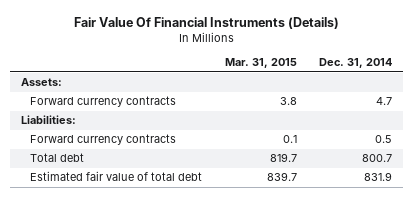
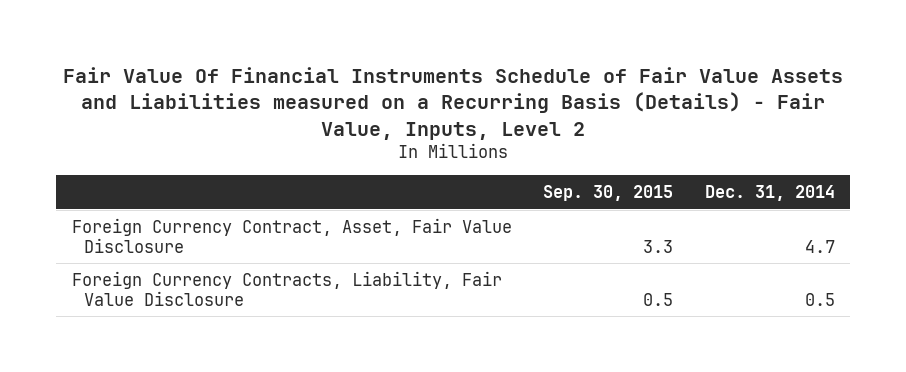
- Fair Value Of Financial Instruments (Details)
+ Fair Value Of Financial Instruments Schedule of Fair Value Assets and Liabilities measured on a Recurring Basis (Details) - Fair Value, Inputs, Level 2
- | Mar. 31, 2015 | Dec. 31, 2014
+ | Sep. 30, 2015 | Dec. 31, 2014
- Assets:
- Forward currency contracts | 3.8 | 4.7
- Liabilities:
- Forward currency contracts | 0.1 | 0.5
- Total debt | 819.7 | 800.7
- Estimated fair value of total debt | 839.7 | 831.9
+ Foreign Currency Contract, Asset, Fair Value Disclosure | 3.3 | 4.7
+ Foreign Currency Contracts, Liability, Fair Value Disclosure | 0.5 | 0.5

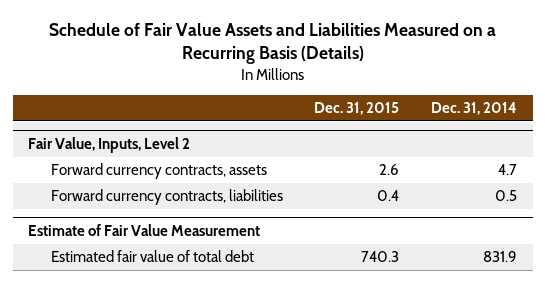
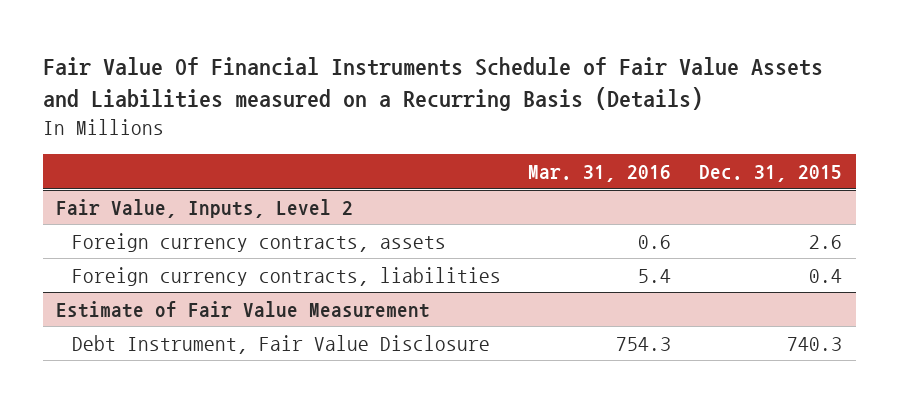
- Schedule of Fair Value Assets and Liabilities Measured on a Recurring Basis (Details)
+ Fair Value Of Financial Instruments Schedule of Fair Value Assets and Liabilities measured on a Recurring Basis (Details)
- | Dec. 31, 2015 | Dec. 31, 2014
+ | Mar. 31, 2016 | Dec. 31, 2015
@ Fair Value, Inputs, Level 2
- Forward currency contracts, assets | 2.6 | 4.7
- Forward currency contracts, liabilities | 0.4 | 0.5
+ Foreign currency contracts, assets | 0.6 | 2.6
+ Foreign currency contracts, liabilities | 5.4 | 0.4
@ Estimate of Fair Value Measurement
- Estimated fair value of total debt | 740.3 | 831.9
+ Debt Instrument, Fair Value Disclosure | 754.3 | 740.3

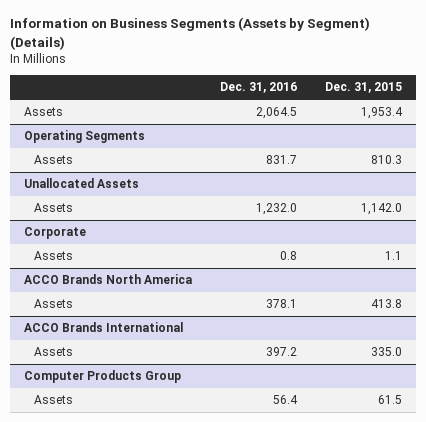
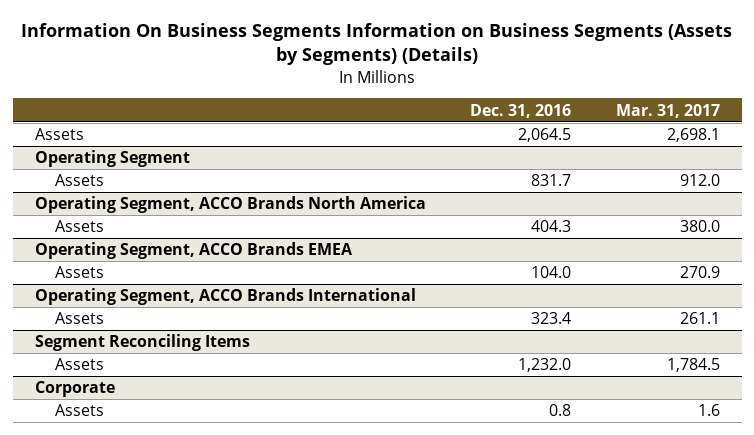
- Information on Business Segments (Assets by Segment) (Details)
+ Information On Business Segments Information on Business Segments (Assets by Segments) (Details)
- | Dec. 31, 2016 | Dec. 31, 2015
+ | Dec. 31, 2016 | Mar. 31, 2017
- Operating Segments
+ Operating Segment
- Unallocated Assets
+ Operating Segment, ACCO Brands North America
+ Assets | 404.3 | 380.0
+ Operating Segment, ACCO Brands EMEA
+ Assets | 104.0 | 270.9
+ Operating Segment, ACCO Brands International
+ Assets | 323.4 | 261.1
+ Segment Reconciling Items
- ACCO Brands North America
- Assets | 378.1 | 413.8
- ACCO Brands International
- Assets | 397.2 | 335.0
- Computer Products Group
- Assets | 56.4 | 61.5

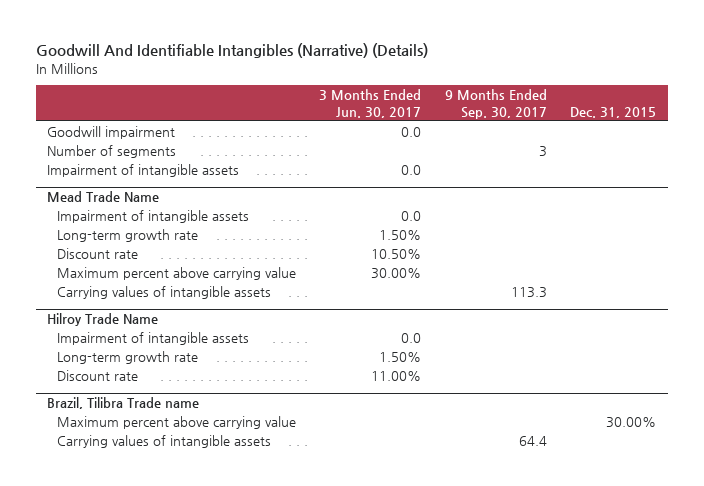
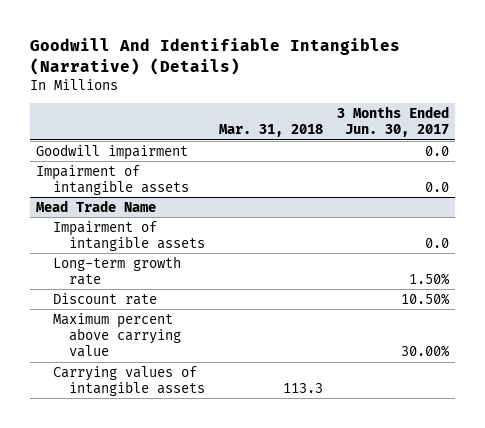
- | 3 Months Ended Jun. 30, 2017 | 9 Months Ended Sep. 30, 2017 | Dec. 31, 2015
+ | Mar. 31, 2018 | 3 Months Ended Jun. 30, 2017
- Number of segments | | 3 |
- Hilroy Trade Name
- Impairment of intangible assets | 0.0 | |
- Long-term growth rate | 1.50% | |
- Discount rate | 11.00% | |
- Brazil, Tilibra Trade name
- Maximum percent above carrying value | | | 30.00%
- Carrying values of intangible assets | | 64.4 |

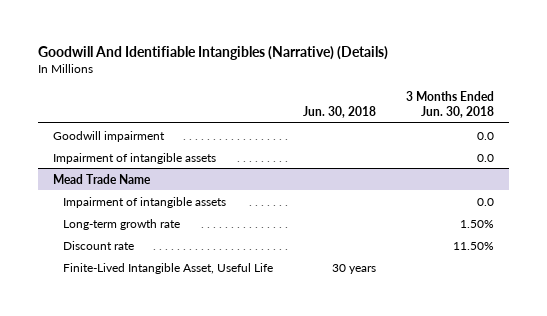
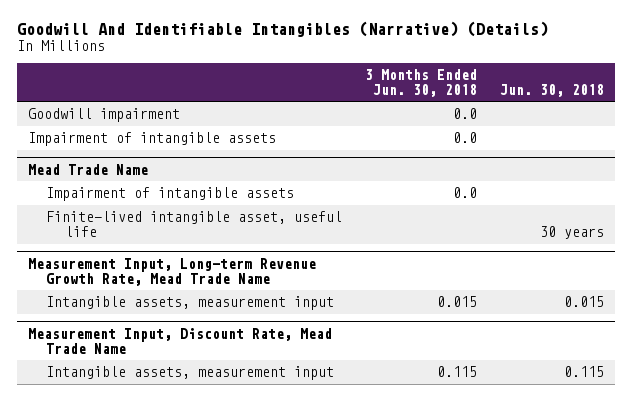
- | Jun. 30, 2018 | 3 Months Ended Jun. 30, 2018
+ | 3 Months Ended Jun. 30, 2018 | Jun. 30, 2018
@ Mead Trade Name
- Long-term growth rate | | 1.50%
- Discount rate | | 11.50%
- Finite-Lived Intangible Asset, Useful Life | 30 years |
+ Finite-lived intangible asset, useful life | | 30 years
+ Measurement Input, Long-term Revenue Growth Rate, Mead Trade Name
+ Intangible assets, measurement input | 0.015 | 0.015
+ Measurement Input, Discount Rate, Mead Trade Name
+ Intangible assets, measurement input | 0.115 | 0.115

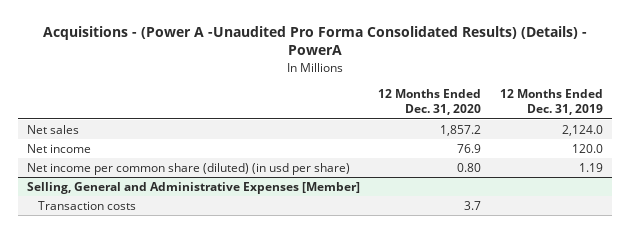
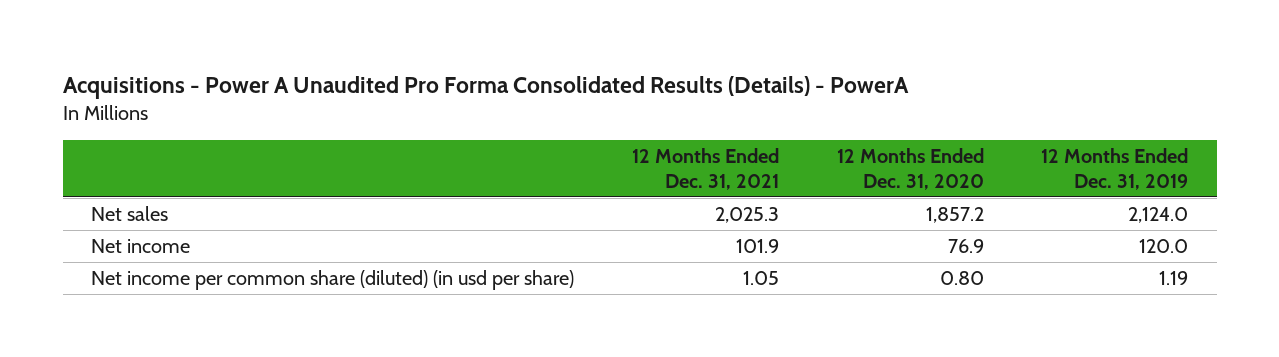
- Acquisitions - (Power A -Unaudited Pro Forma Consolidated Results) (Details) - PowerA
+ Acquisitions - Power A Unaudited Pro Forma Consolidated Results (Details) - PowerA
- | 12 Months Ended Dec. 31, 2020 | 12 Months Ended Dec. 31, 2019
+ | 12 Months Ended Dec. 31, 2021 | 12 Months Ended Dec. 31, 2020 | 12 Months Ended Dec. 31, 2019
- Selling, General and Administrative Expenses [Member]
- Transaction costs | 3.7 |

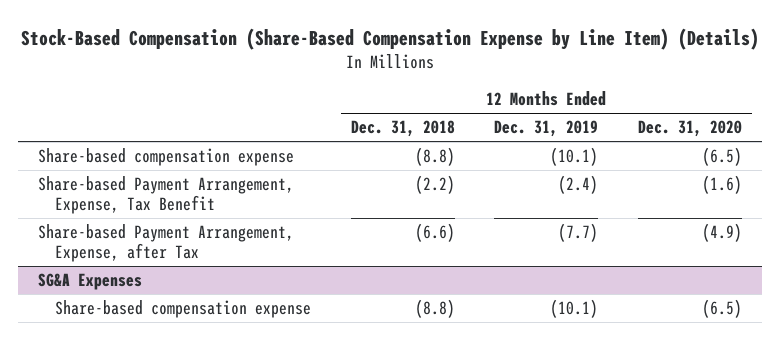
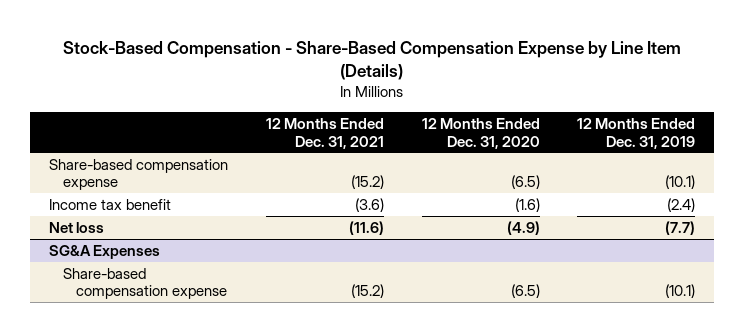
- Stock-Based Compensation (Share-Based Compensation Expense by Line Item) (Details)
+ Stock-Based Compensation - Share-Based Compensation Expense by Line Item (Details)
- | 12 Months Ended Dec. 31, 2018 | 12 Months Ended Dec. 31, 2019 | 12 Months Ended Dec. 31, 2020
+ | 12 Months Ended Dec. 31, 2021 | 12 Months Ended Dec. 31, 2020 | 12 Months Ended Dec. 31, 2019
- Share-based Payment Arrangement, Expense, Tax Benefit | (2.2) | (2.4) | (1.6)
- Share-based Payment Arrangement, Expense, after Tax | (6.6) | (7.7) | (4.9)
+ Income tax benefit | (3.6) | (1.6) | (2.4)
+ Net loss | (11.6) | (4.9) | (7.7)

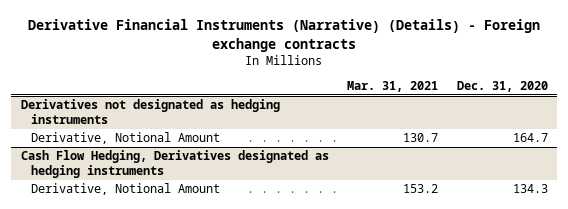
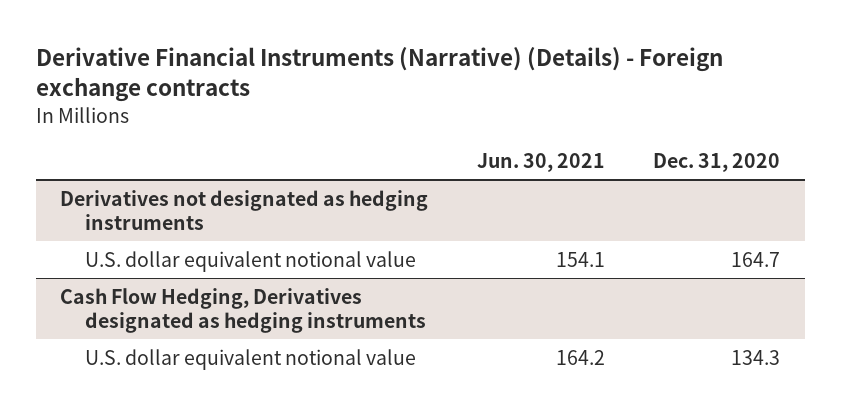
- | Mar. 31, 2021 | Dec. 31, 2020
+ | Jun. 30, 2021 | Dec. 31, 2020
@ Derivatives not designated as hedging instruments
- Derivative, Notional Amount | 130.7 | 164.7
+ U.S. dollar equivalent notional value | 154.1 | 164.7
@ Cash Flow Hedging, Derivatives designated as hedging instruments
- Derivative, Notional Amount | 153.2 | 134.3
+ U.S. dollar equivalent notional value | 164.2 | 134.3

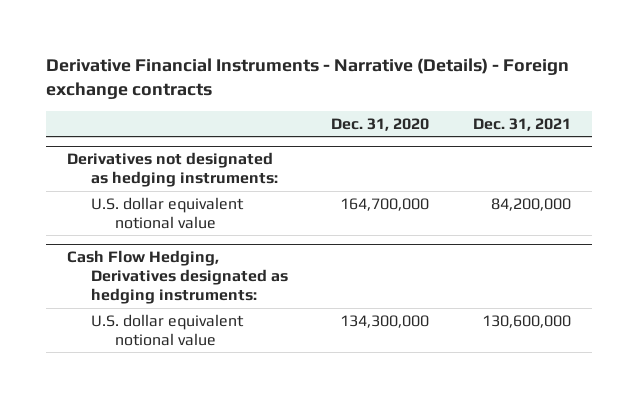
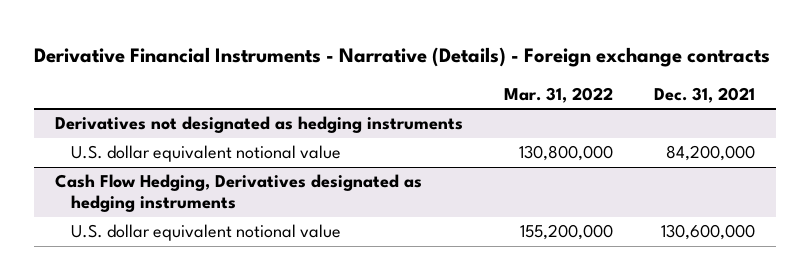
- | Dec. 31, 2020 | Dec. 31, 2021
+ | Mar. 31, 2022 | Dec. 31, 2021
- Derivatives not designated as hedging instruments:
+ Derivatives not designated as hedging instruments
- Cash Flow Hedging, Derivatives designated as hedging instruments:
+ Cash Flow Hedging, Derivatives designated as hedging instruments

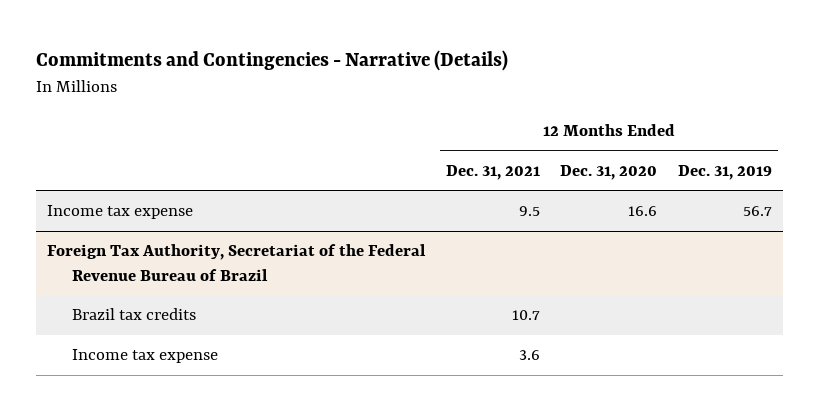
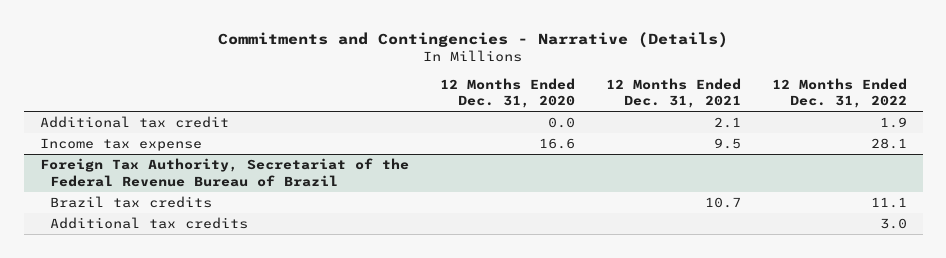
- | 12 Months Ended Dec. 31, 2021 | 12 Months Ended Dec. 31, 2020 | 12 Months Ended Dec. 31, 2019
+ | 12 Months Ended Dec. 31, 2020 | 12 Months Ended Dec. 31, 2021 | 12 Months Ended Dec. 31, 2022
+ Additional tax credit | 0.0 | 2.1 | 1.9
@ Foreign Tax Authority, Secretariat of the Federal Revenue Bureau of Brazil
- Income tax expense | 3.6 | |
+ Additional tax credits | | | 3.0

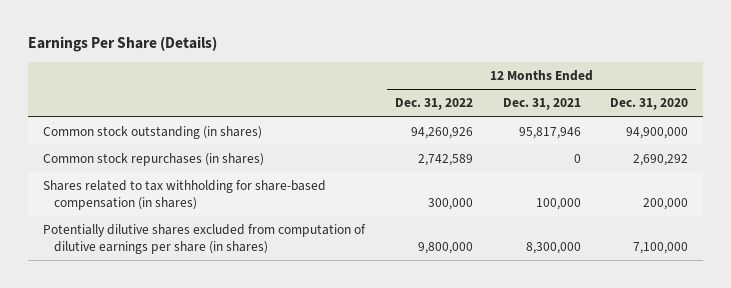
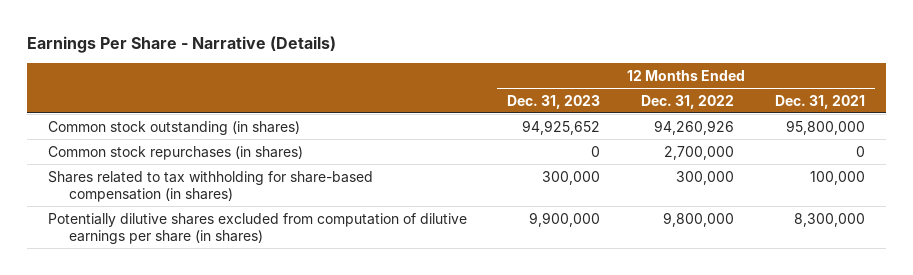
- Earnings Per Share (Details)
+ Earnings Per Share - Narrative (Details)
- | 12 Months Ended Dec. 31, 2022 | 12 Months Ended Dec. 31, 2021 | 12 Months Ended Dec. 31, 2020
+ | 12 Months Ended Dec. 31, 2023 | 12 Months Ended Dec. 31, 2022 | 12 Months Ended Dec. 31, 2021
- Common stock outstanding (in shares) | 94,260,926 | 95,817,946 | 94,900,000
- Common stock repurchases (in shares) | 2,742,589 | 0 | 2,690,292
+ Common stock outstanding (in shares) | 94,925,652 | 94,260,926 | 95,800,000
+ Common stock repurchases (in shares) | 0 | 2,700,000 | 0

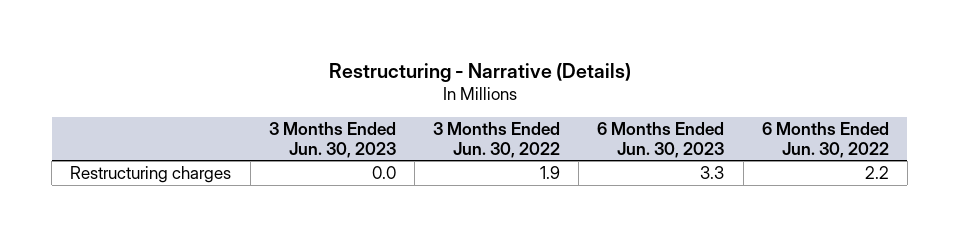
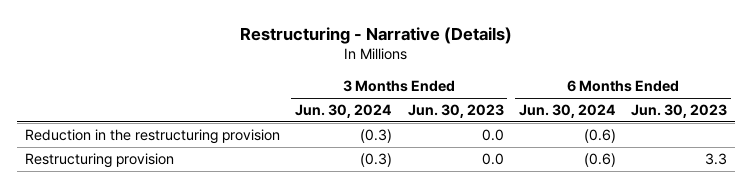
- | 3 Months Ended Jun. 30, 2023 | 3 Months Ended Jun. 30, 2022 | 6 Months Ended Jun. 30, 2023 | 6 Months Ended Jun. 30, 2022
+ | 3 Months Ended Jun. 30, 2024 | 3 Months Ended Jun. 30, 2023 | 6 Months Ended Jun. 30, 2024 | 6 Months Ended Jun. 30, 2023
- Restructuring charges | 0.0 | 1.9 | 3.3 | 2.2
+ Reduction in the restructuring provision | (0.3) | 0.0 | (0.6) |
+ Restructuring provision | (0.3) | 0.0 | (0.6) | 3.3

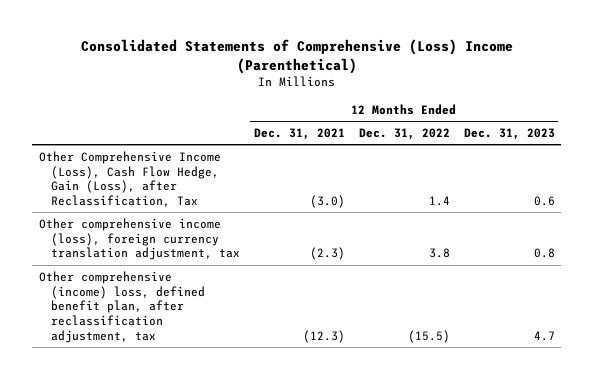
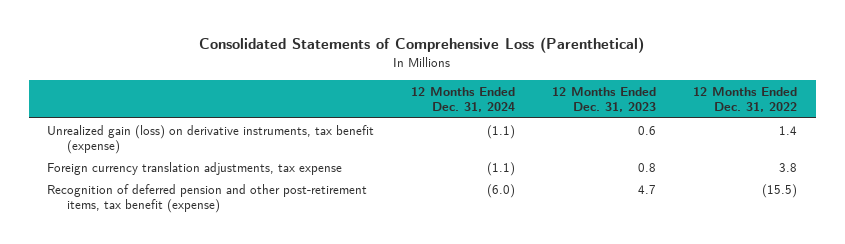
- Consolidated Statements of Comprehensive (Loss) Income (Parenthetical)
+ Consolidated Statements of Comprehensive Loss (Parenthetical)
- | 12 Months Ended Dec. 31, 2021 | 12 Months Ended Dec. 31, 2022 | 12 Months Ended Dec. 31, 2023
+ | 12 Months Ended Dec. 31, 2024 | 12 Months Ended Dec. 31, 2023 | 12 Months Ended Dec. 31, 2022
- Other Comprehensive Income (Loss), Cash Flow Hedge, Gain (Loss), after Reclassification, Tax | (3.0) | 1.4 | 0.6
- Other comprehensive income (loss), foreign currency translation adjustment, tax | (2.3) | 3.8 | 0.8
- Other comprehensive (income) loss, defined benefit plan, after reclassification adjustment, tax | (12.3) | (15.5) | 4.7
+ Unrealized gain (loss) on derivative instruments, tax benefit (expense) | (1.1) | 0.6 | 1.4
+ Foreign currency translation adjustments, tax expense | (1.1) | 0.8 | 3.8
+ Recognition of deferred pension and other post-retirement items, tax benefit (expense) | (6.0) | 4.7 | (15.5)

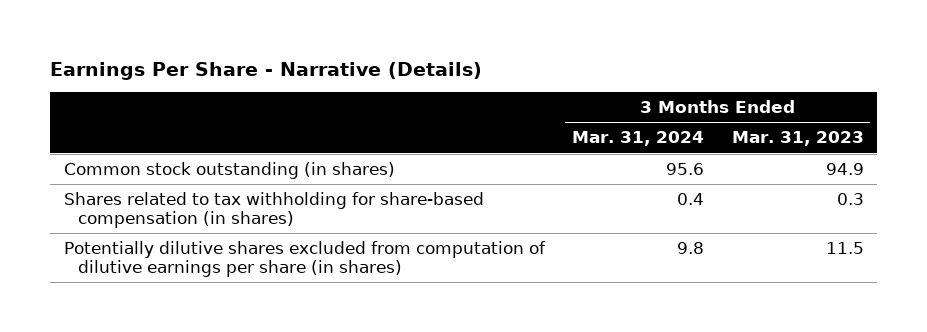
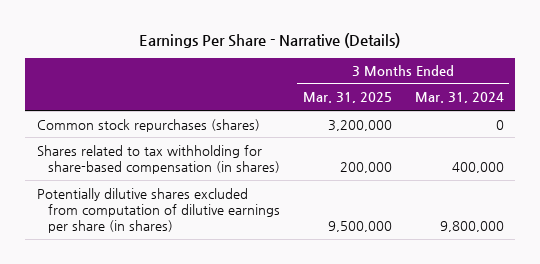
- | 3 Months Ended Mar. 31, 2024 | 3 Months Ended Mar. 31, 2023
+ | 3 Months Ended Mar. 31, 2025 | 3 Months Ended Mar. 31, 2024
- Common stock outstanding (in shares) | 95.6 | 94.9
- Shares related to tax withholding for share-based compensation (in shares) | 0.4 | 0.3
- Potentially dilutive shares excluded from computation of dilutive earnings per share (in shares) | 9.8 | 11.5
+ Common stock repurchases (shares) | 3,200,000 | 0
+ Shares related to tax withholding for share-based compensation (in shares) | 200,000 | 400,000
+ Potentially dilutive shares excluded from computation of dilutive earnings per share (in shares) | 9,500,000 | 9,800,000

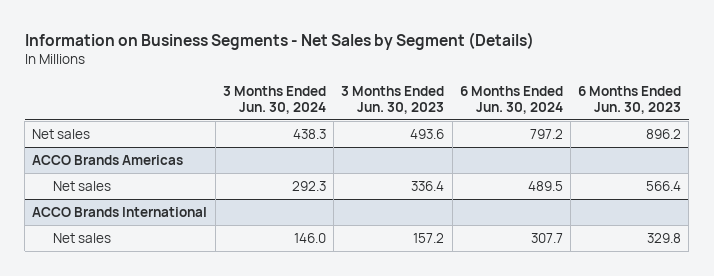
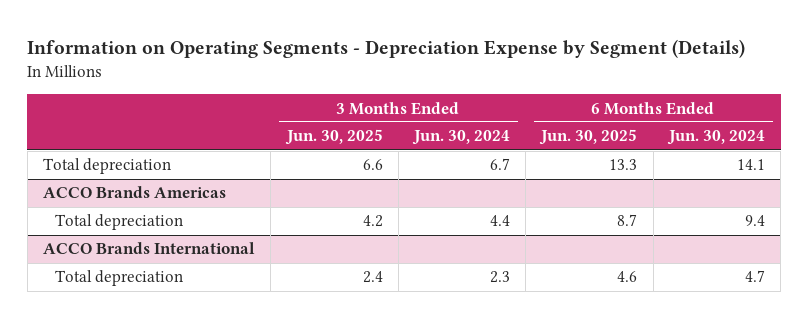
- Information on Business Segments - Net Sales by Segment (Details)
+ Information on Operating Segments - Depreciation Expense by Segment (Details)
- | 3 Months Ended Jun. 30, 2024 | 3 Months Ended Jun. 30, 2023 | 6 Months Ended Jun. 30, 2024 | 6 Months Ended Jun. 30, 2023
+ | 3 Months Ended Jun. 30, 2025 | 3 Months Ended Jun. 30, 2024 | 6 Months Ended Jun. 30, 2025 | 6 Months Ended Jun. 30, 2024
- Net sales | 438.3 | 493.6 | 797.2 | 896.2
+ Total depreciation | 6.6 | 6.7 | 13.3 | 14.1
@ ACCO Brands Americas
- Net sales | 292.3 | 336.4 | 489.5 | 566.4
+ Total depreciation | 4.2 | 4.4 | 8.7 | 9.4
@ ACCO Brands International
- Net sales | 146.0 | 157.2 | 307.7 | 329.8
+ Total depreciation | 2.4 | 2.3 | 4.6 | 4.7

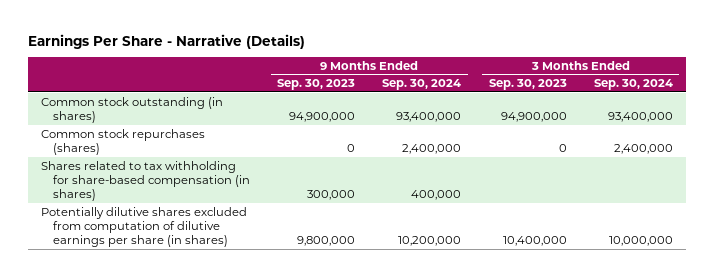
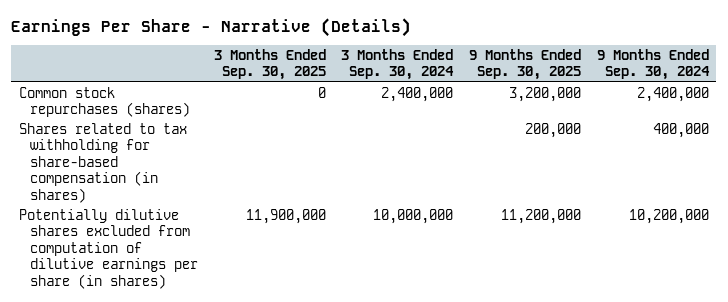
- | 9 Months Ended Sep. 30, 2023 | 9 Months Ended Sep. 30, 2024 | 3 Months Ended Sep. 30, 2023 | 3 Months Ended Sep. 30, 2024
+ | 3 Months Ended Sep. 30, 2025 | 3 Months Ended Sep. 30, 2024 | 9 Months Ended Sep. 30, 2025 | 9 Months Ended Sep. 30, 2024
- Common stock outstanding (in shares) | 94,900,000 | 93,400,000 | 94,900,000 | 93,400,000

